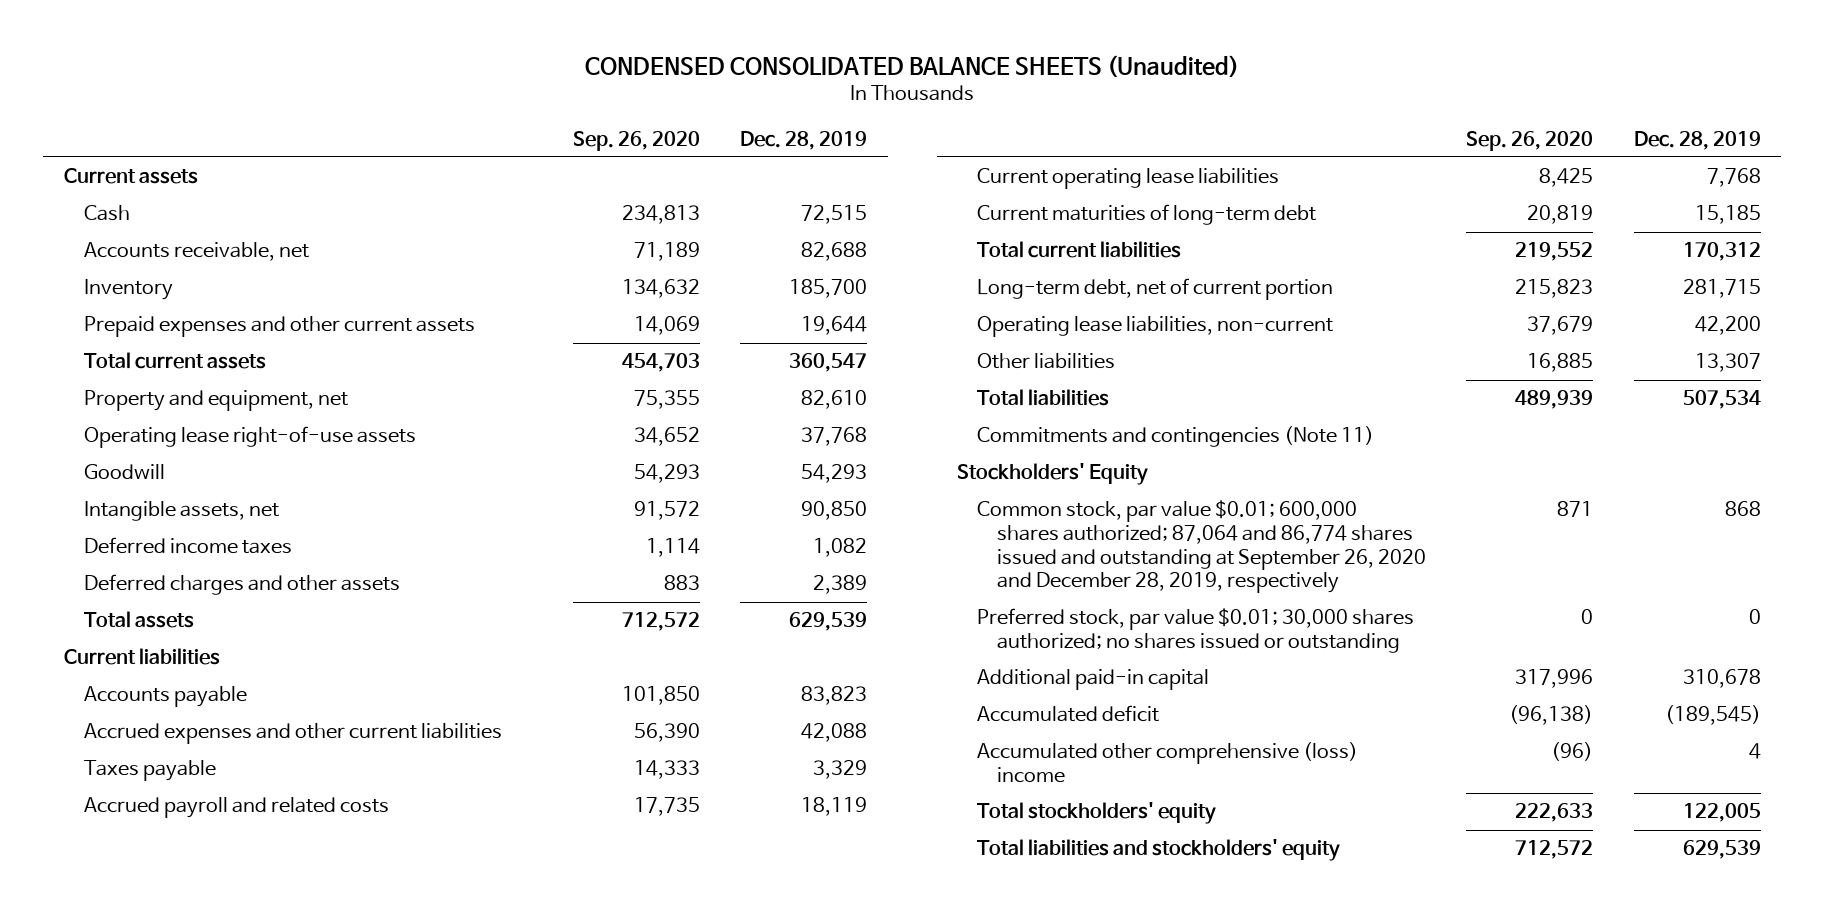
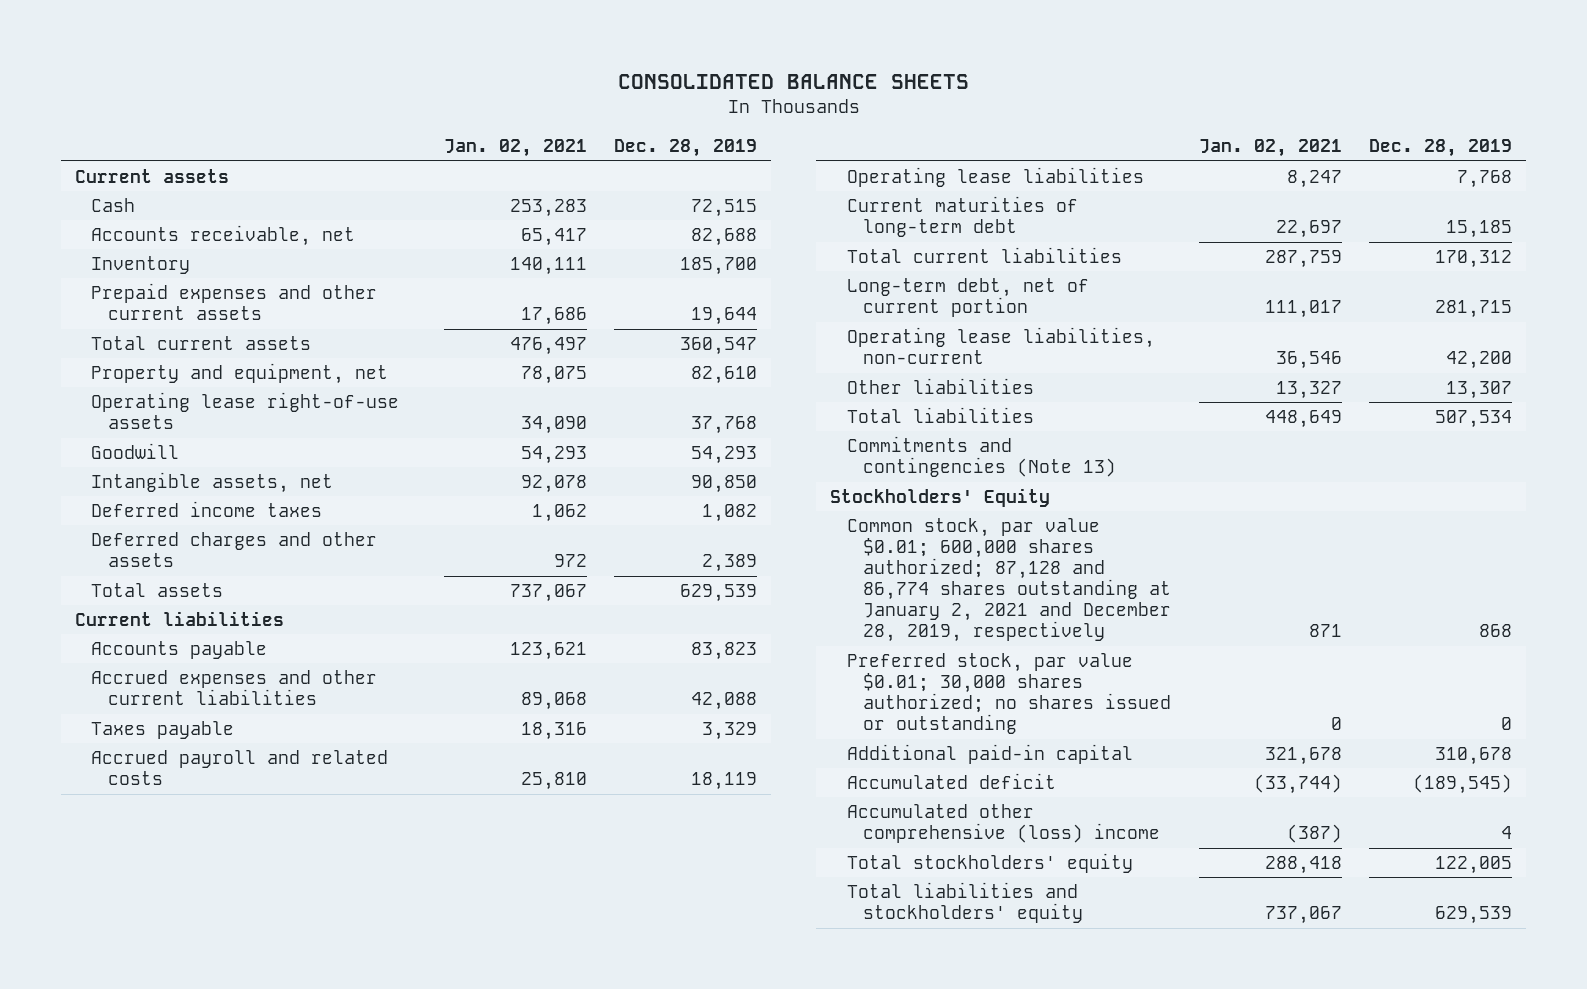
- CONDENSED CONSOLIDATED BALANCE SHEETS (Unaudited)
+ CONSOLIDATED BALANCE SHEETS
- | Sep. 26, 2020 | Dec. 28, 2019
+ | Jan. 02, 2021 | Dec. 28, 2019
- Current operating lease liabilities | 8,425 | 7,768
+ Operating lease liabilities | 8,247 | 7,768
- Commitments and contingencies (Note 11)
+ Commitments and contingencies (Note 13)
- Common stock, par value $0.01; 600,000 shares authorized; 87,064 and 86,774 shares issued and outstanding at September 26, 2020 and December 28, 2019, respectively | 871 | 868
+ Common stock, par value $0.01; 600,000 shares authorized; 87,128 and 86,774 shares outstanding at January 2, 2021 and December 28, 2019, respectively | 871 | 868

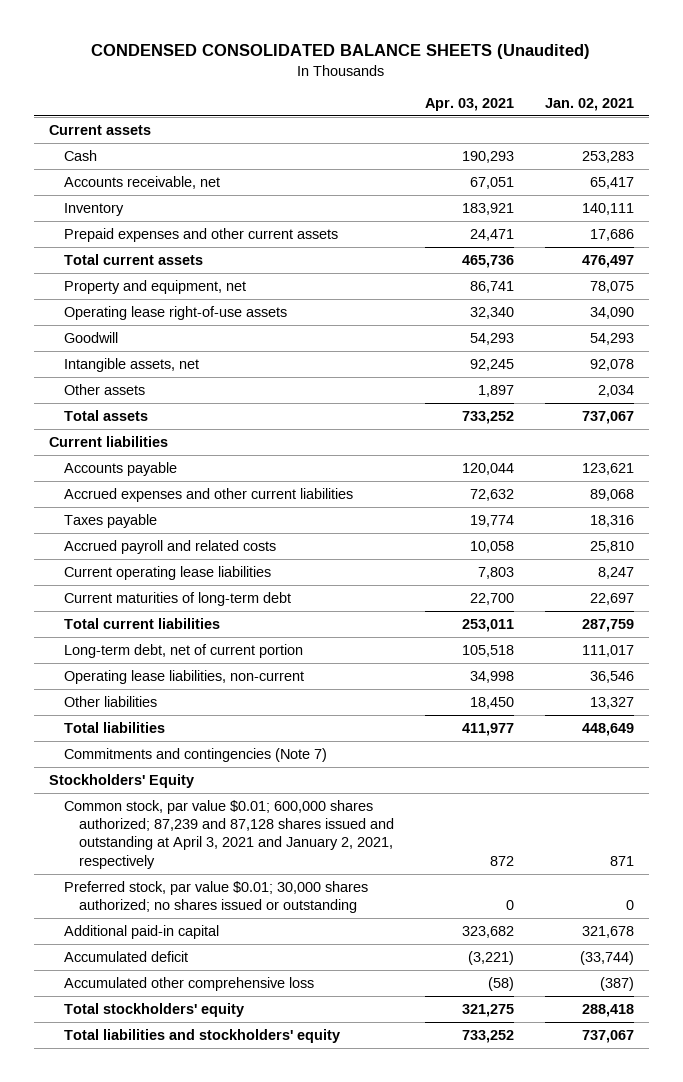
- CONSOLIDATED BALANCE SHEETS
+ CONDENSED CONSOLIDATED BALANCE SHEETS (Unaudited)
- | Jan. 02, 2021 | Dec. 28, 2019
+ | Apr. 03, 2021 | Jan. 02, 2021
- Deferred income taxes | 1,062 | 1,082
- Deferred charges and other assets | 972 | 2,389
+ Other assets | 1,897 | 2,034
- Operating lease liabilities | 8,247 | 7,768
+ Current operating lease liabilities | 7,803 | 8,247
- Commitments and contingencies (Note 13)
+ Commitments and contingencies (Note 7)
- Common stock, par value $0.01; 600,000 shares authorized; 87,128 and 86,774 shares outstanding at January 2, 2021 and December 28, 2019, respectively | 871 | 868
+ Common stock, par value $0.01; 600,000 shares authorized; 87,239 and 87,128 shares issued and outstanding at April 3, 2021 and January 2, 2021, respectively | 872 | 871
- Accumulated other comprehensive (loss) income | (387) | 4
+ Accumulated other comprehensive loss | (58) | (387)

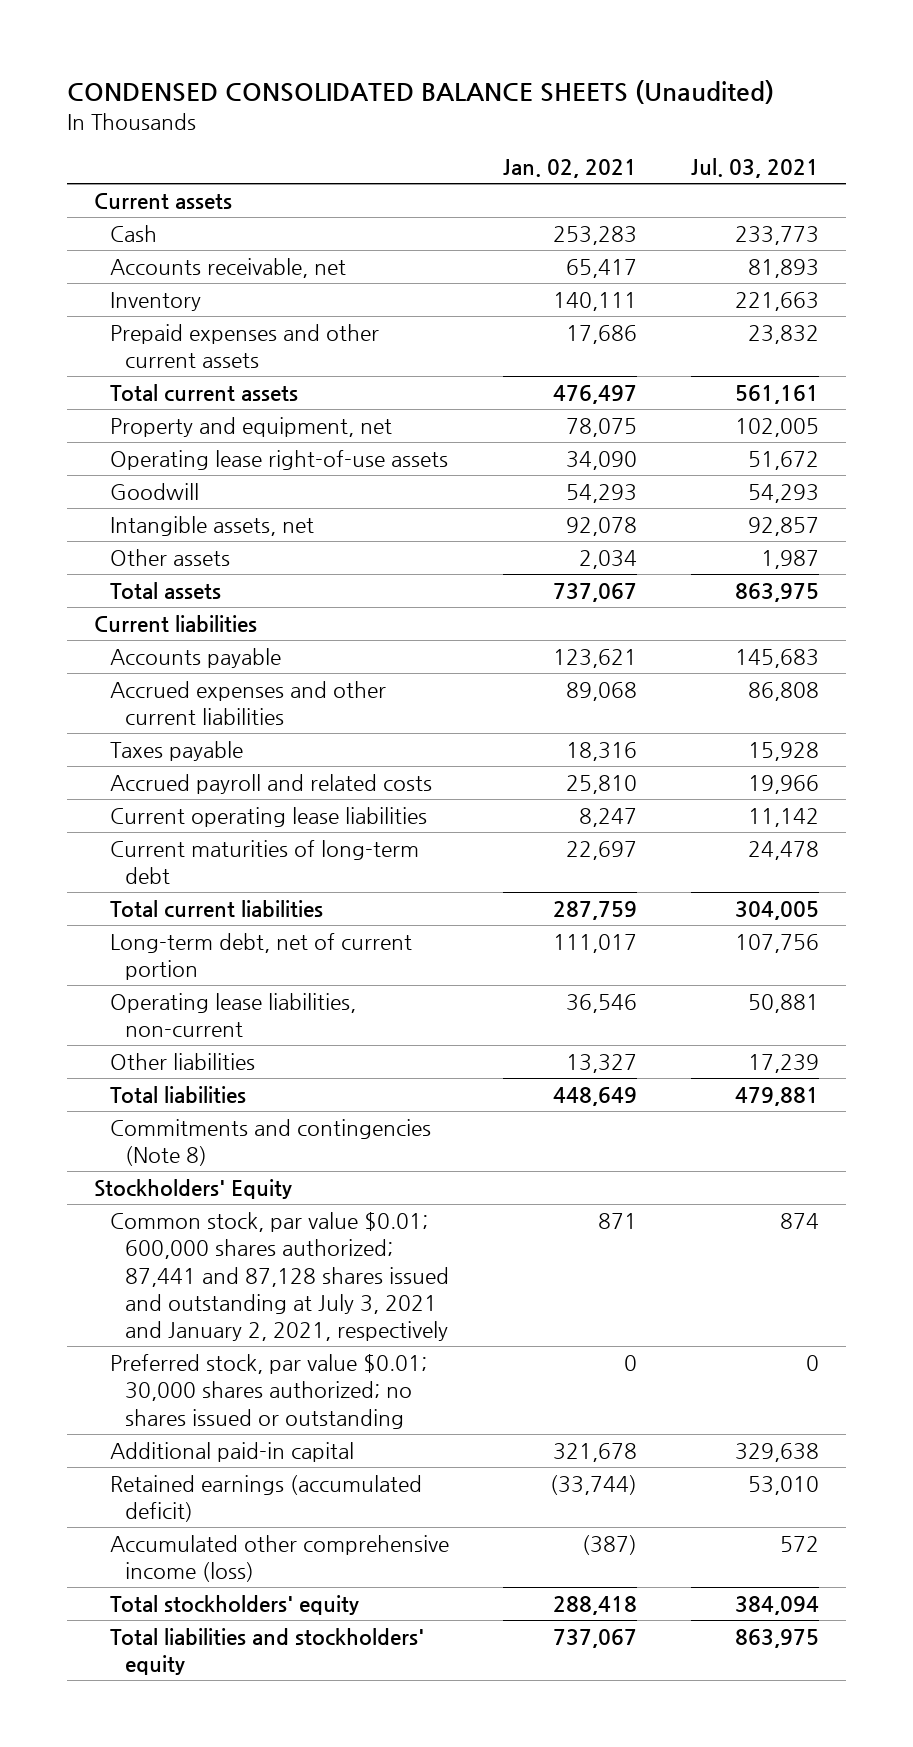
- | Apr. 03, 2021 | Jan. 02, 2021
+ | Jan. 02, 2021 | Jul. 03, 2021
- Commitments and contingencies (Note 7)
+ Commitments and contingencies (Note 8)
- Common stock, par value $0.01; 600,000 shares authorized; 87,239 and 87,128 shares issued and outstanding at April 3, 2021 and January 2, 2021, respectively | 872 | 871
+ Common stock, par value $0.01; 600,000 shares authorized; 87,441 and 87,128 shares issued and outstanding at July 3, 2021 and January 2, 2021, respectively | 871 | 874
- Accumulated deficit | (3,221) | (33,744)
- Accumulated other comprehensive loss | (58) | (387)
+ Retained earnings (accumulated deficit) | (33,744) | 53,010
+ Accumulated other comprehensive income (loss) | (387) | 572

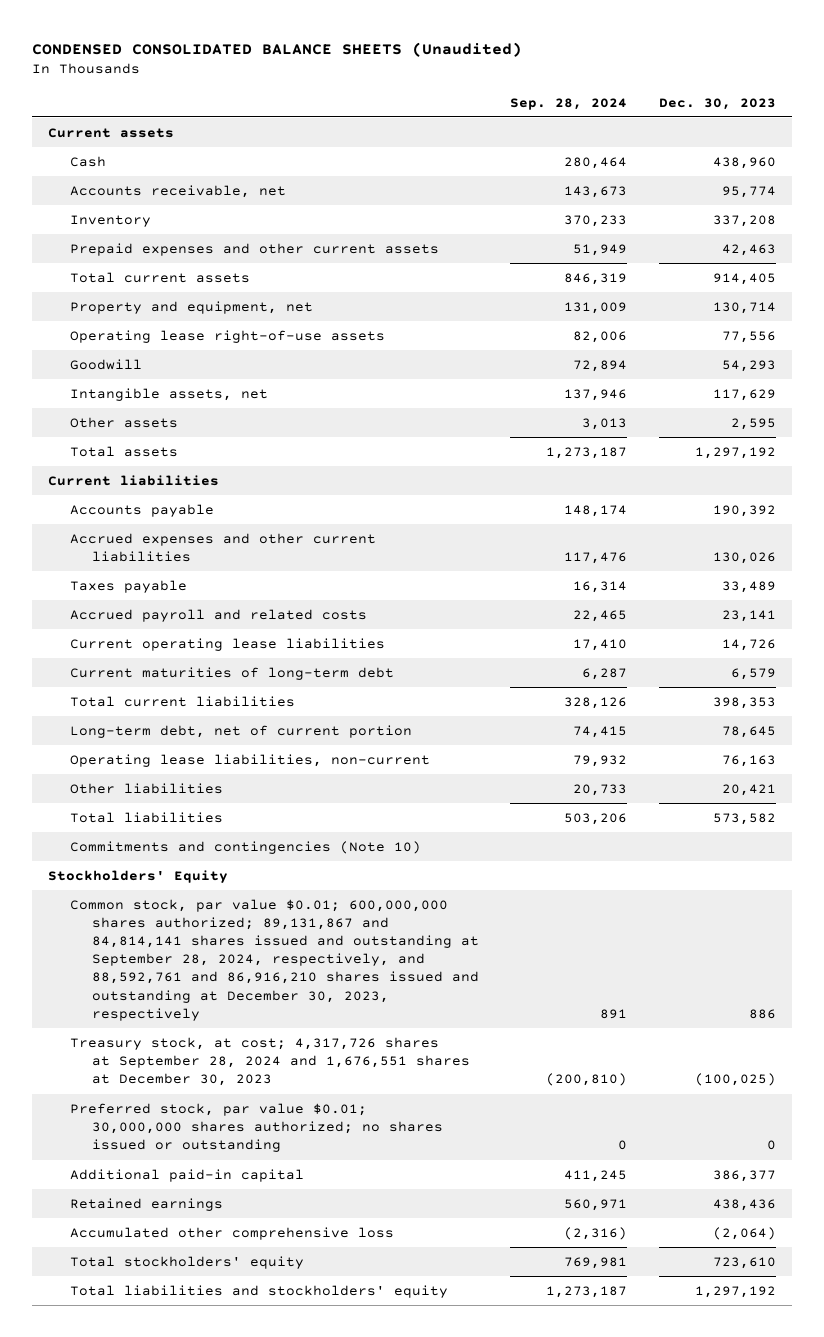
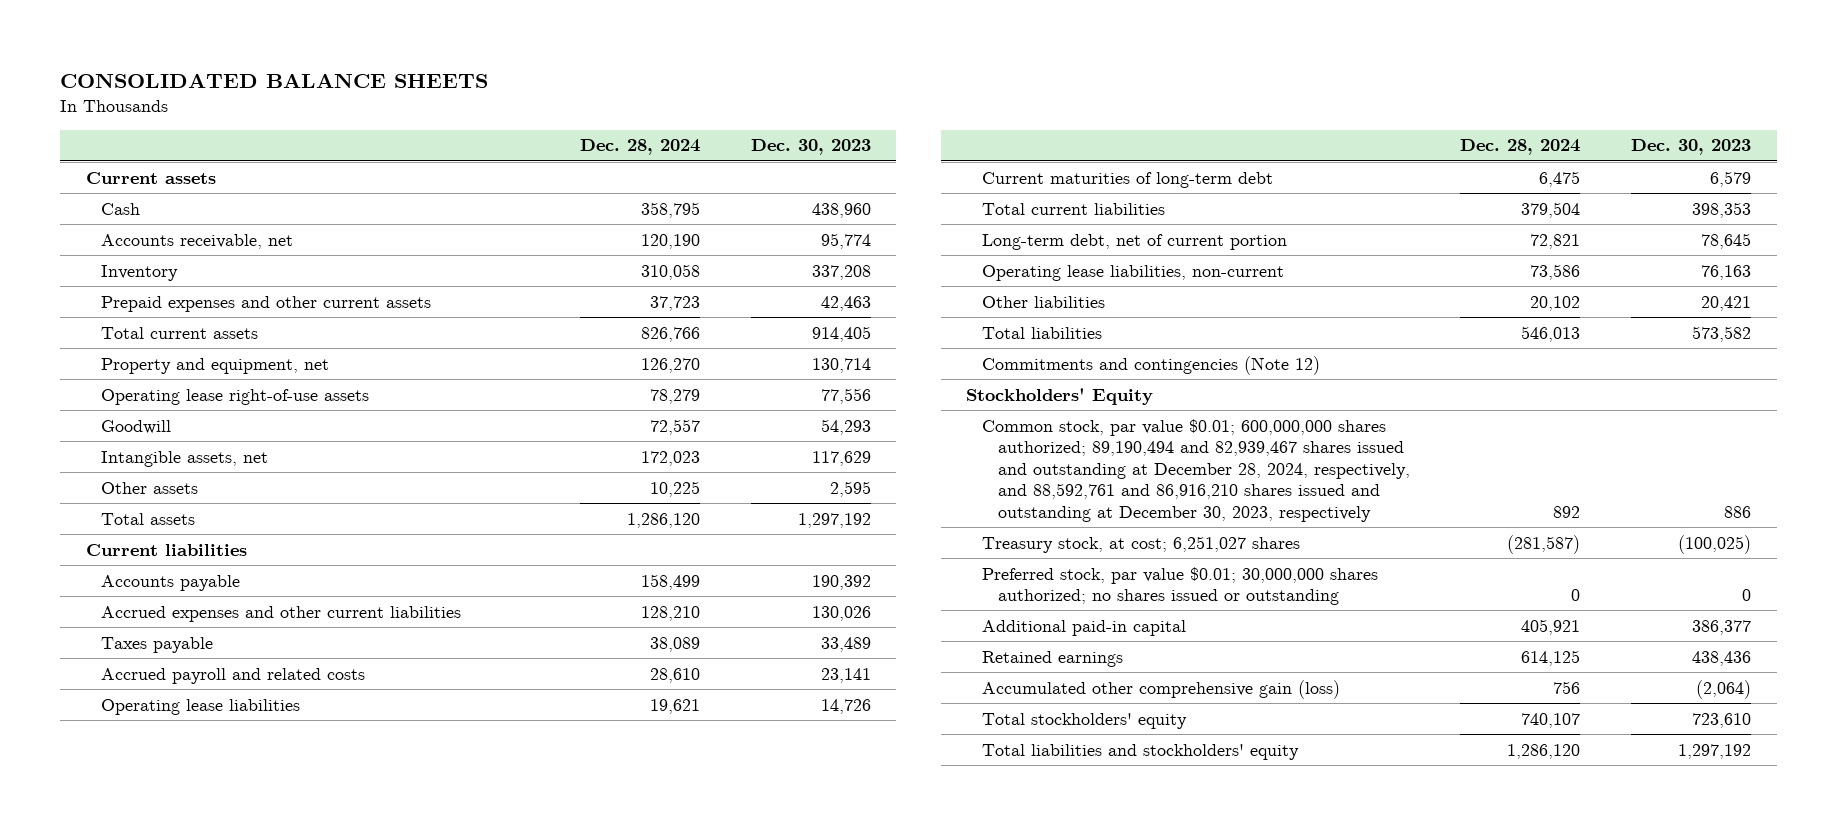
- CONDENSED CONSOLIDATED BALANCE SHEETS (Unaudited)
+ CONSOLIDATED BALANCE SHEETS
- | Sep. 28, 2024 | Dec. 30, 2023
+ | Dec. 28, 2024 | Dec. 30, 2023
- Current operating lease liabilities | 17,410 | 14,726
+ Operating lease liabilities | 19,621 | 14,726
- Commitments and contingencies (Note 10)
+ Commitments and contingencies (Note 12)
- Common stock, par value $0.01; 600,000,000 shares authorized; 89,131,867 and 84,814,141 shares issued and outstanding at September 28, 2024, respectively, and 88,592,761 and 86,916,210 shares issued and outstanding at December 30, 2023, respectively | 891 | 886
- Treasury stock, at cost; 4,317,726 shares at September 28, 2024 and 1,676,551 shares at December 30, 2023 | (200,810) | (100,025)
+ Common stock, par value $0.01; 600,000,000 shares authorized; 89,190,494 and 82,939,467 shares issued and outstanding at December 28, 2024, respectively, and 88,592,761 and 86,916,210 shares issued and outstanding at December 30, 2023, respectively | 892 | 886
+ Treasury stock, at cost; 6,251,027 shares | (281,587) | (100,025)
- Accumulated other comprehensive loss | (2,316) | (2,064)
+ Accumulated other comprehensive gain (loss) | 756 | (2,064)

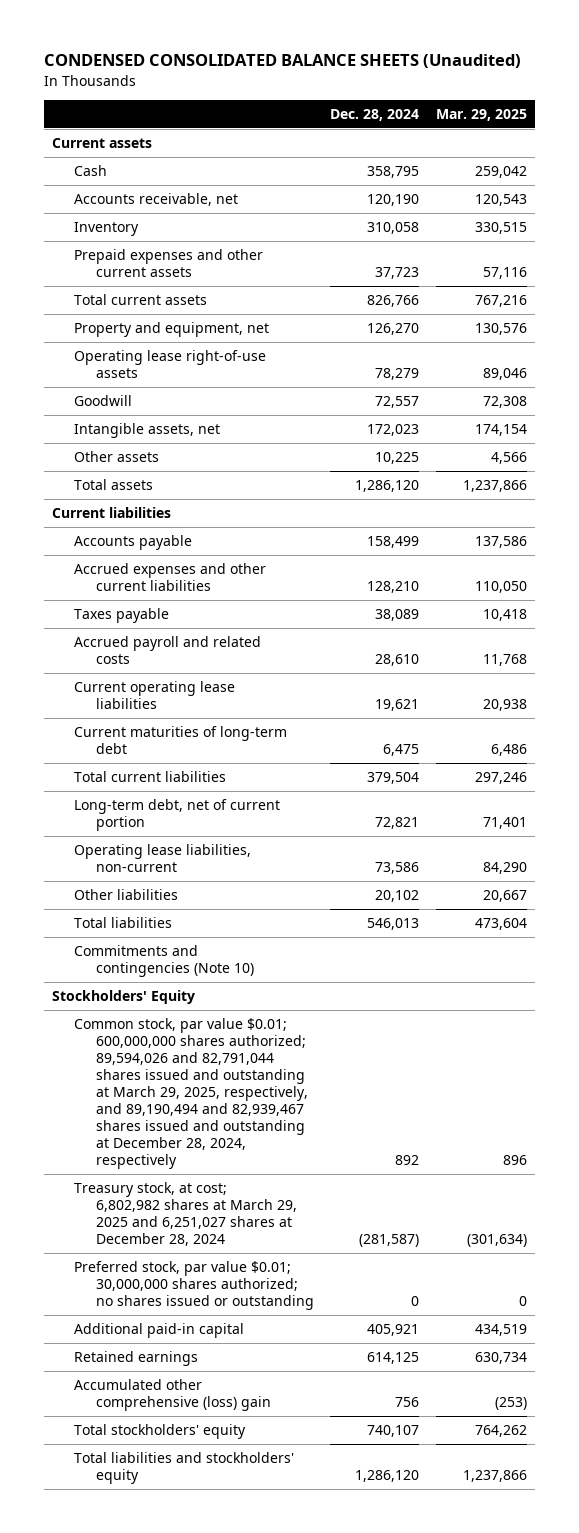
- CONSOLIDATED BALANCE SHEETS
+ CONDENSED CONSOLIDATED BALANCE SHEETS (Unaudited)
- | Dec. 28, 2024 | Dec. 30, 2023
+ | Dec. 28, 2024 | Mar. 29, 2025
- Operating lease liabilities | 19,621 | 14,726
+ Current operating lease liabilities | 19,621 | 20,938
- Commitments and contingencies (Note 12)
+ Commitments and contingencies (Note 10)
- Common stock, par value $0.01; 600,000,000 shares authorized; 89,190,494 and 82,939,467 shares issued and outstanding at December 28, 2024, respectively, and 88,592,761 and 86,916,210 shares issued and outstanding at December 30, 2023, respectively | 892 | 886
- Treasury stock, at cost; 6,251,027 shares | (281,587) | (100,025)
+ Common stock, par value $0.01; 600,000,000 shares authorized; 89,594,026 and 82,791,044 shares issued and outstanding at March 29, 2025, respectively, and 89,190,494 and 82,939,467 shares issued and outstanding at December 28, 2024, respectively | 892 | 896
+ Treasury stock, at cost; 6,802,982 shares at March 29, 2025 and 6,251,027 shares at December 28, 2024 | (281,587) | (301,634)
- Accumulated other comprehensive gain (loss) | 756 | (2,064)
+ Accumulated other comprehensive (loss) gain | 756 | (253)

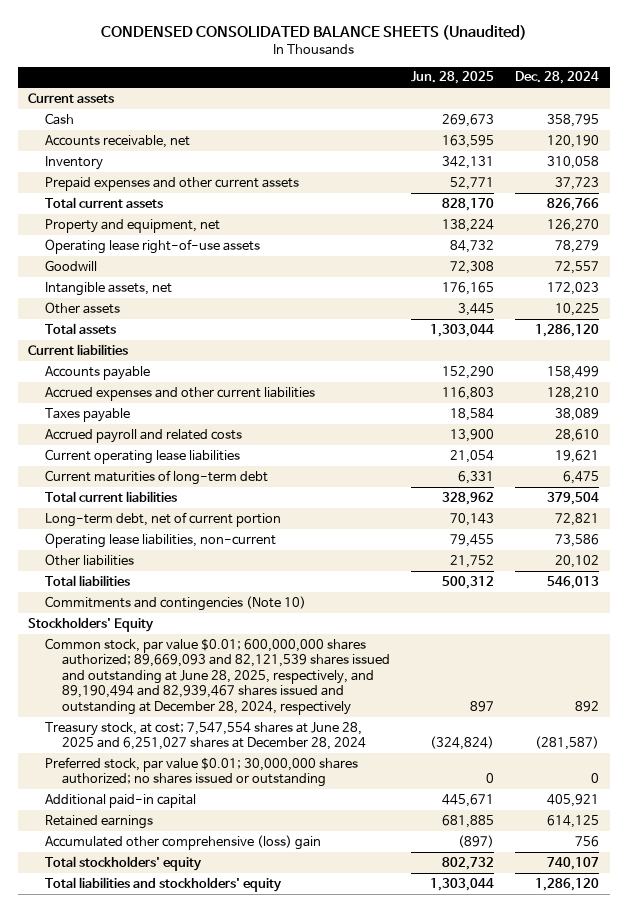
- | Dec. 28, 2024 | Mar. 29, 2025
+ | Jun. 28, 2025 | Dec. 28, 2024
- Common stock, par value $0.01; 600,000,000 shares authorized; 89,594,026 and 82,791,044 shares issued and outstanding at March 29, 2025, respectively, and 89,190,494 and 82,939,467 shares issued and outstanding at December 28, 2024, respectively | 892 | 896
- Treasury stock, at cost; 6,802,982 shares at March 29, 2025 and 6,251,027 shares at December 28, 2024 | (281,587) | (301,634)
+ Common stock, par value $0.01; 600,000,000 shares authorized; 89,669,093 and 82,121,539 shares issued and outstanding at June 28, 2025, respectively, and 89,190,494 and 82,939,467 shares issued and outstanding at December 28, 2024, respectively | 897 | 892
+ Treasury stock, at cost; 7,547,554 shares at June 28, 2025 and 6,251,027 shares at December 28, 2024 | (324,824) | (281,587)

